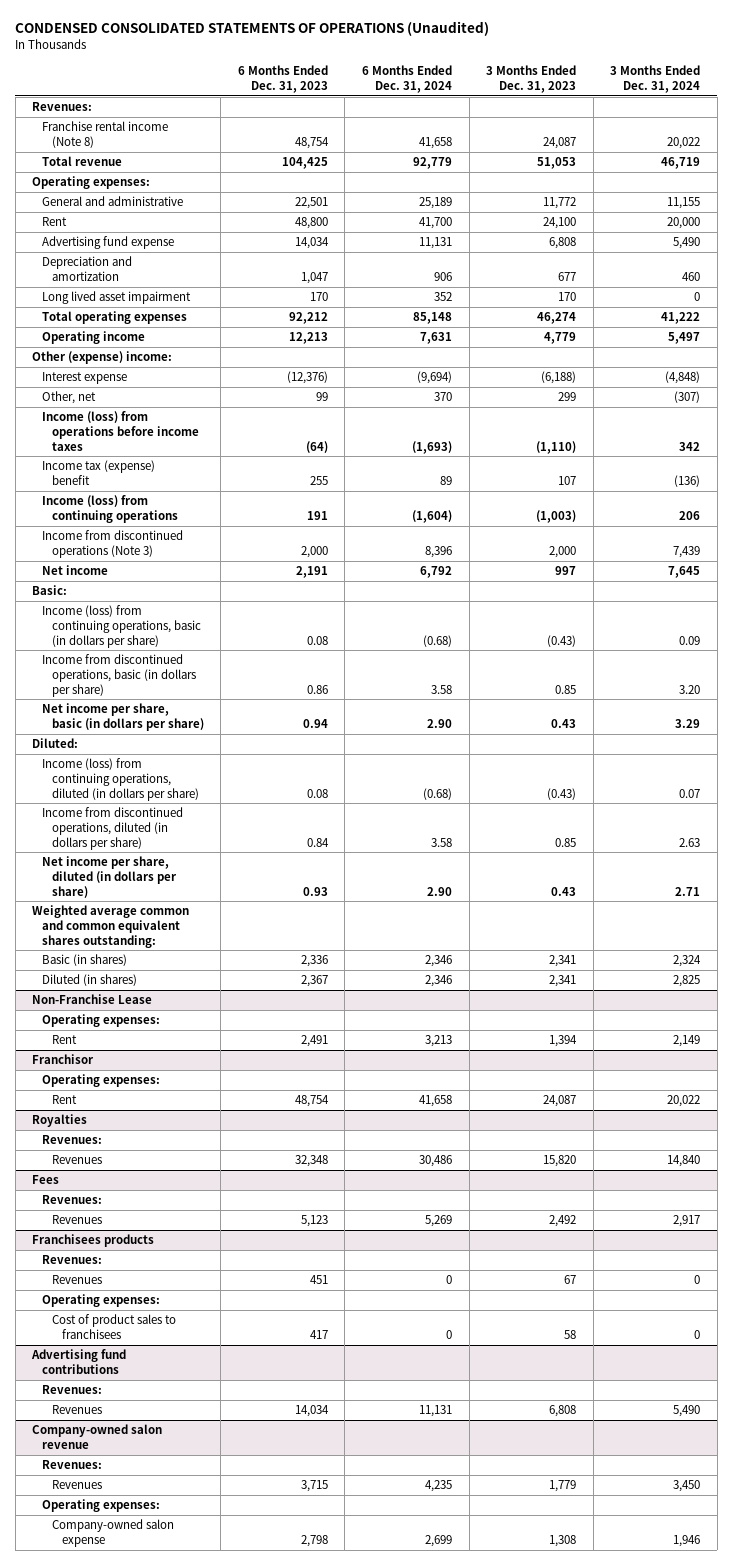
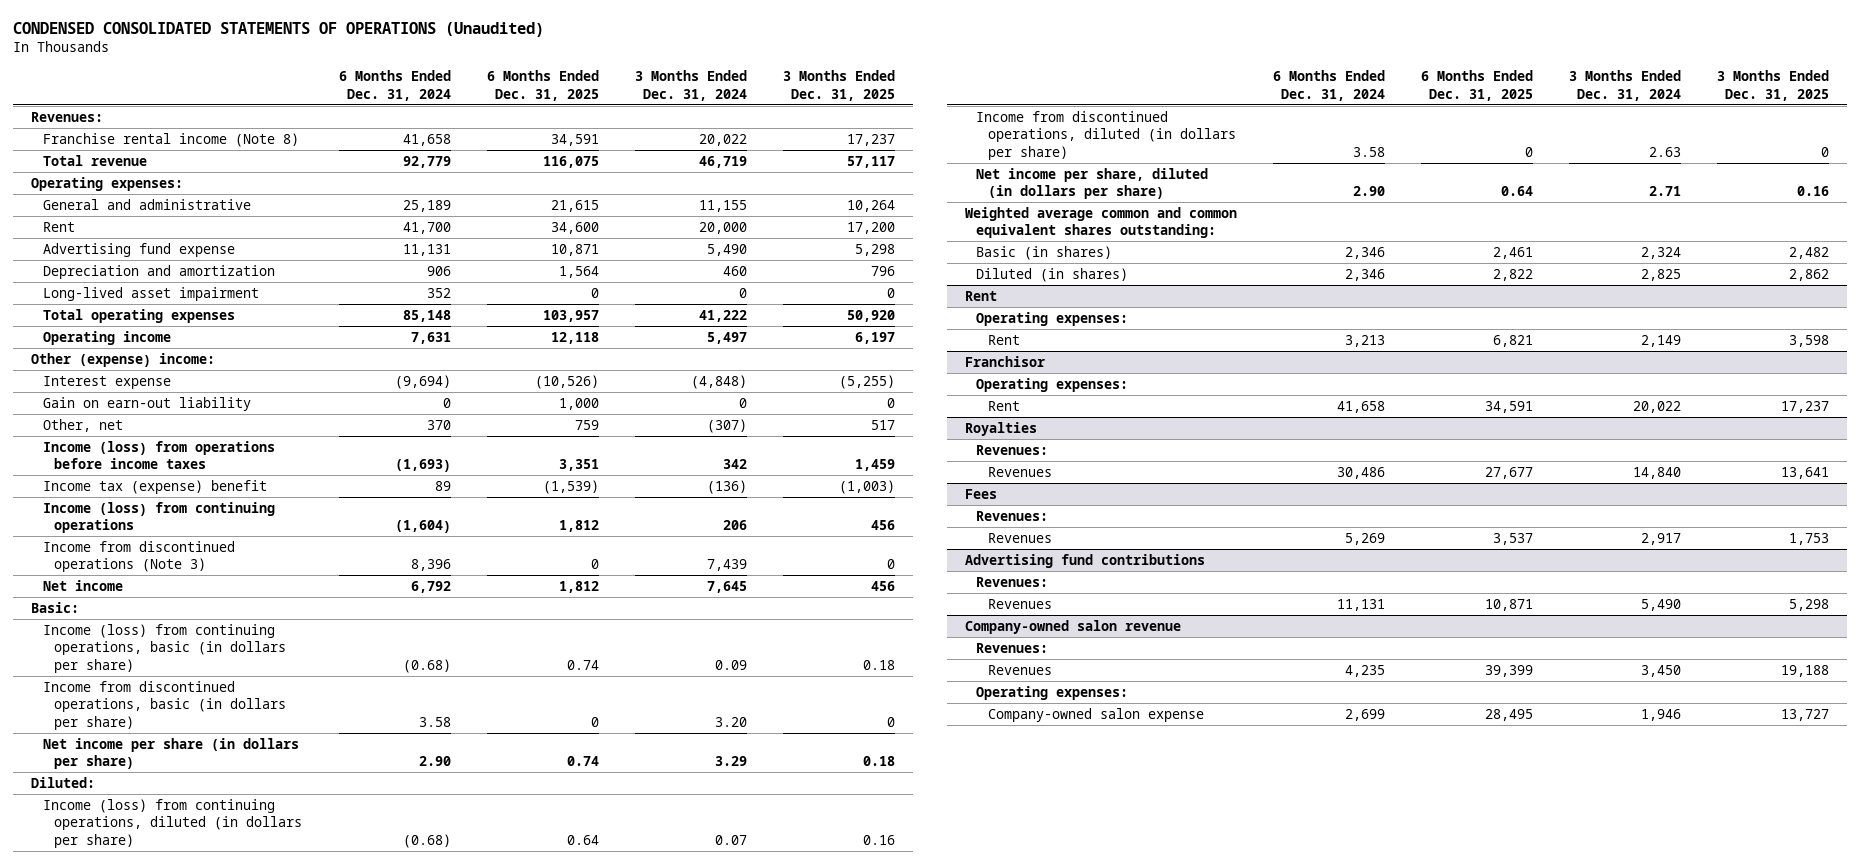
- | 6 Months Ended Dec. 31, 2023 | 6 Months Ended Dec. 31, 2024 | 3 Months Ended Dec. 31, 2023 | 3 Months Ended Dec. 31, 2024
+ | 6 Months Ended Dec. 31, 2024 | 6 Months Ended Dec. 31, 2025 | 3 Months Ended Dec. 31, 2024 | 3 Months Ended Dec. 31, 2025
- Long lived asset impairment | 170 | 352 | 170 | 0
+ Long-lived asset impairment | 352 | 0 | 0 | 0
+ Gain on earn-out liability | 0 | 1,000 | 0 | 0
- Net income per share, basic (in dollars per share) | 0.94 | 2.90 | 0.43 | 3.29
+ Net income per share (in dollars per share) | 2.90 | 0.74 | 3.29 | 0.18
- Non-Franchise Lease
+ Rent
- Franchisees products
- Revenues:
- Revenues | 451 | 0 | 67 | 0
- Operating expenses:
- Cost of product sales to franchisees | 417 | 0 | 58 | 0

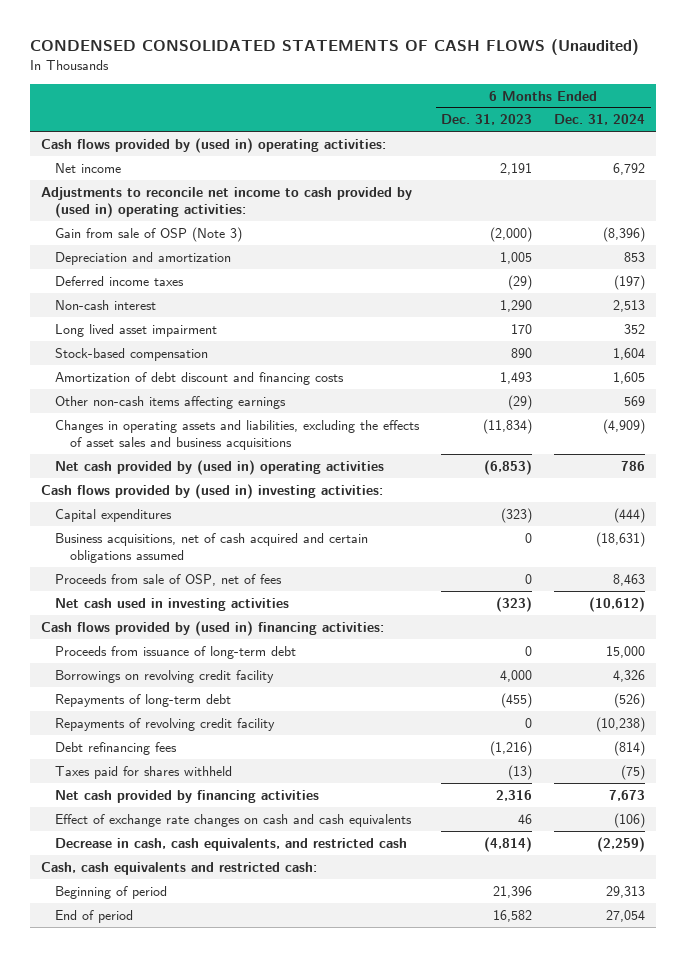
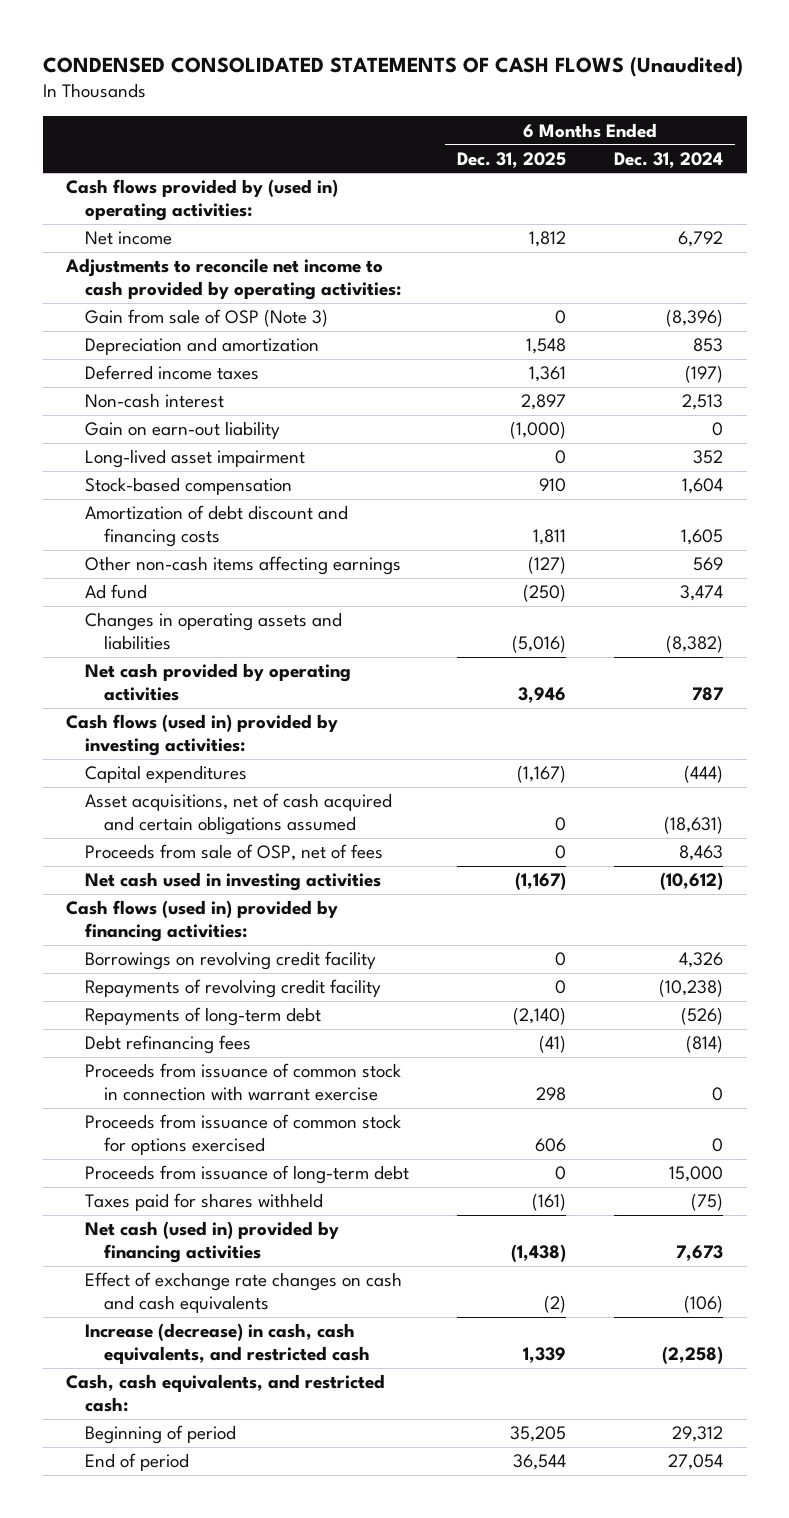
- | 6 Months Ended Dec. 31, 2023 | 6 Months Ended Dec. 31, 2024
+ | 6 Months Ended Dec. 31, 2025 | 6 Months Ended Dec. 31, 2024
- Adjustments to reconcile net income to cash provided by (used in) operating activities:
+ Adjustments to reconcile net income to cash provided by operating activities:
- Long lived asset impairment | 170 | 352
+ Gain on earn-out liability | (1,000) | 0
+ Long-lived asset impairment | 0 | 352
- Changes in operating assets and liabilities, excluding the effects of asset sales and business acquisitions | (11,834) | (4,909)
- Net cash provided by (used in) operating activities | (6,853) | 786
- Cash flows provided by (used in) investing activities:
+ Ad fund | (250) | 3,474
+ Changes in operating assets and liabilities | (5,016) | (8,382)
+ Net cash provided by operating activities | 3,946 | 787
+ Cash flows (used in) provided by investing activities:
- Business acquisitions, net of cash acquired and certain obligations assumed | 0 | (18,631)
+ Asset acquisitions, net of cash acquired and certain obligations assumed | 0 | (18,631)
- Cash flows provided by (used in) financing activities:
+ Cash flows (used in) provided by financing activities:
moved down: Repayments of long-term debt | (2,140) | (526)
+ Proceeds from issuance of common stock in connection with warrant exercise | 298 | 0
+ Proceeds from issuance of common stock for options exercised | 606 | 0
moved down: Proceeds from issuance of long-term debt | 0 | 15,000
- Net cash provided by financing activities | 2,316 | 7,673
+ Net cash (used in) provided by financing activities | (1,438) | 7,673
- Decrease in cash, cash equivalents, and restricted cash | (4,814) | (2,259)
- Cash, cash equivalents and restricted cash:
- Beginning of period | 21,396 | 29,313
+ Increase (decrease) in cash, cash equivalents, and restricted cash | 1,339 | (2,258)
+ Cash, cash equivalents, and restricted cash:
+ Beginning of period | 35,205 | 29,312

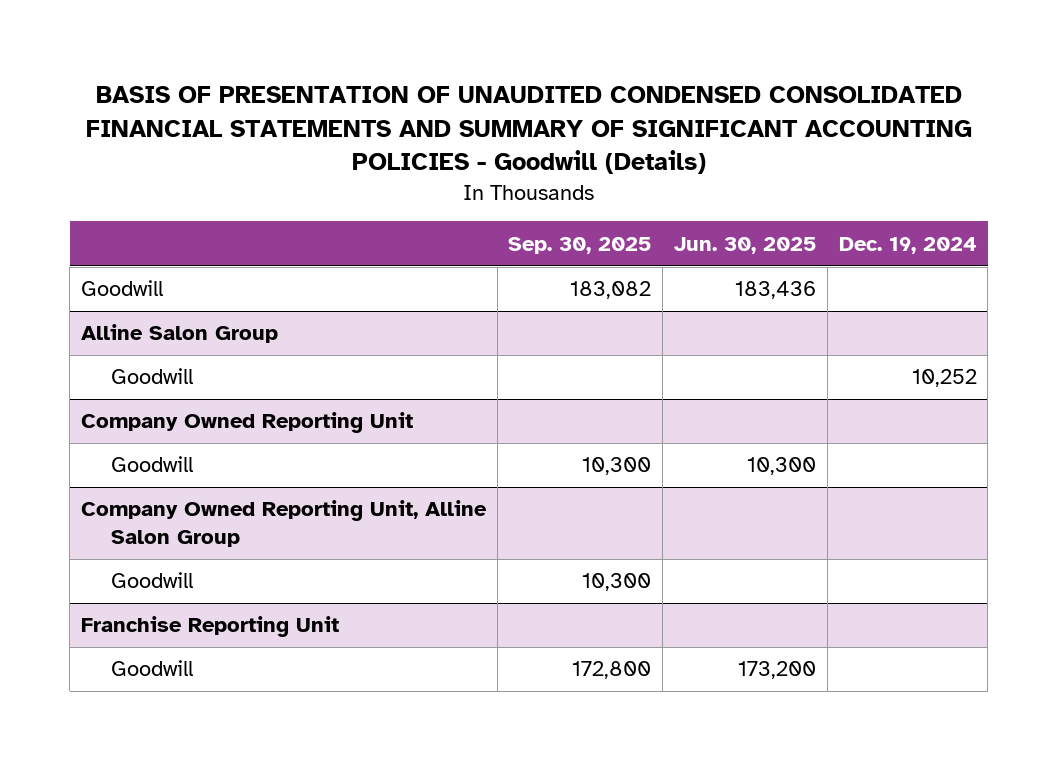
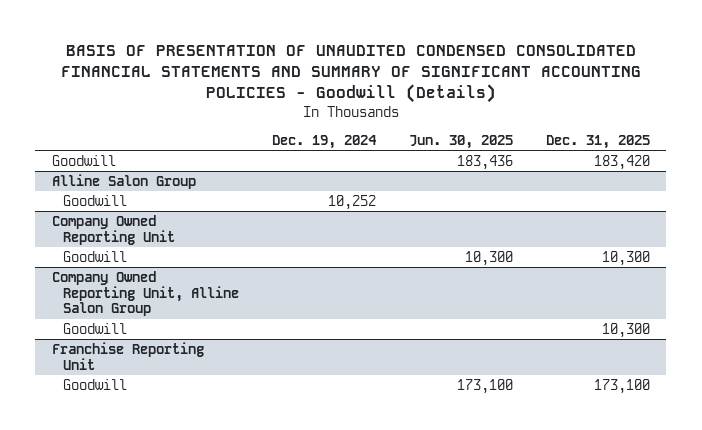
- | Sep. 30, 2025 | Jun. 30, 2025 | Dec. 19, 2024
+ | Dec. 19, 2024 | Jun. 30, 2025 | Dec. 31, 2025
@ Franchise Reporting Unit
- Goodwill | 172,800 | 173,200 |
+ Goodwill | | 173,100 | 173,100

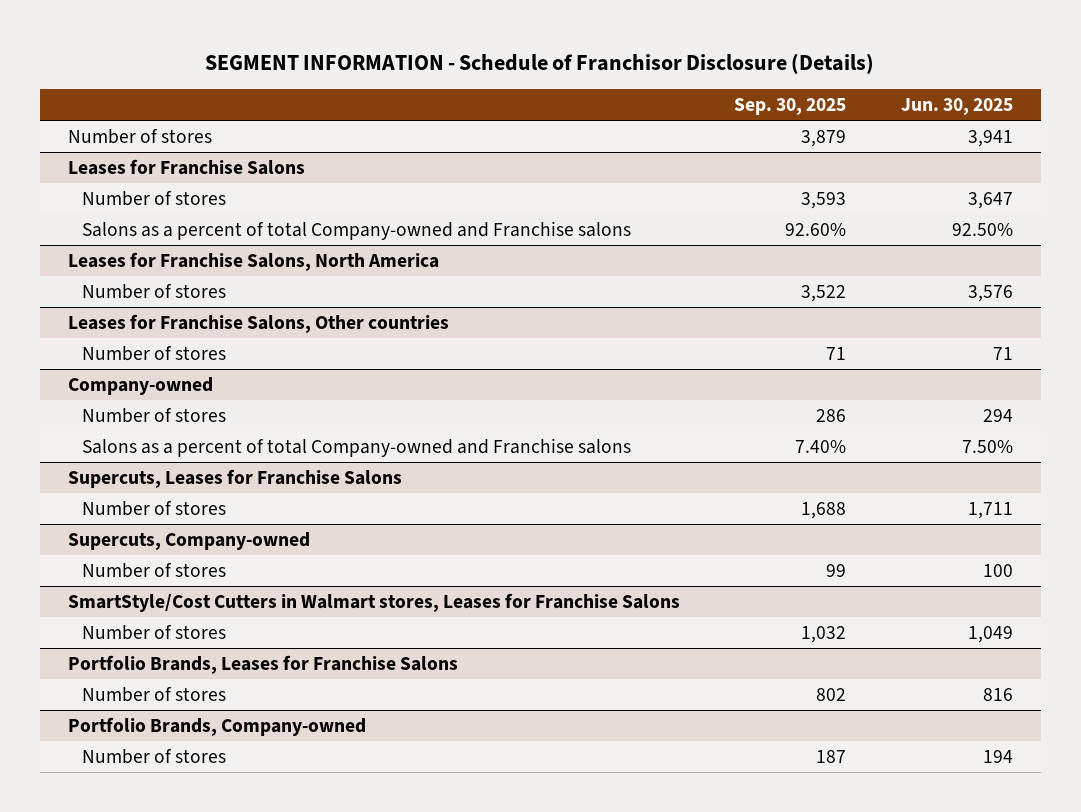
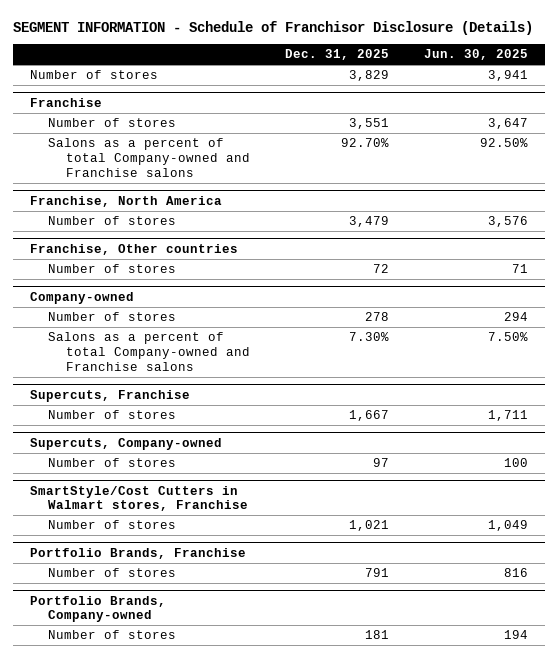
- | Sep. 30, 2025 | Jun. 30, 2025
+ | Dec. 31, 2025 | Jun. 30, 2025
- Leases for Franchise Salons
+ Franchise
- Leases for Franchise Salons, North America
+ Franchise, North America
- Leases for Franchise Salons, Other countries
+ Franchise, Other countries
- Supercuts, Leases for Franchise Salons
+ Supercuts, Franchise
- SmartStyle/Cost Cutters in Walmart stores, Leases for Franchise Salons
+ SmartStyle/Cost Cutters in Walmart stores, Franchise
- Portfolio Brands, Leases for Franchise Salons
+ Portfolio Brands, Franchise

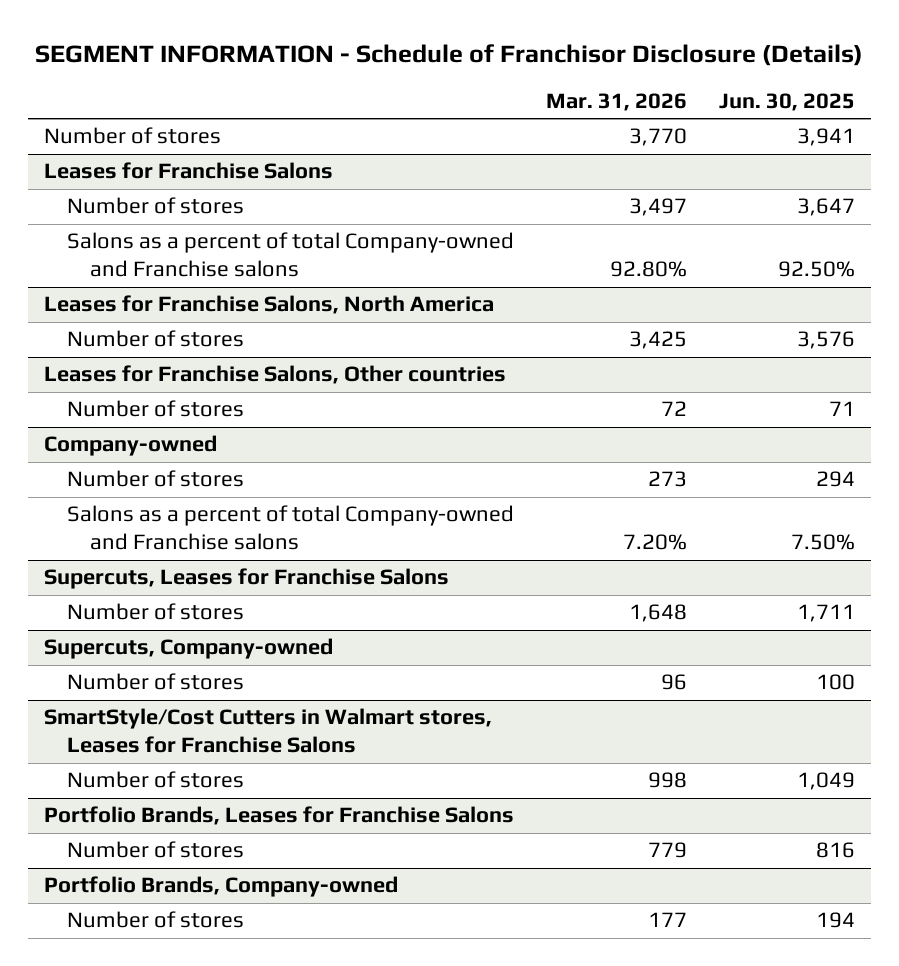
- | Dec. 31, 2025 | Jun. 30, 2025
+ | Mar. 31, 2026 | Jun. 30, 2025
- Franchise
+ Leases for Franchise Salons
- Franchise, North America
+ Leases for Franchise Salons, North America
- Franchise, Other countries
+ Leases for Franchise Salons, Other countries
- Supercuts, Franchise
+ Supercuts, Leases for Franchise Salons
- SmartStyle/Cost Cutters in Walmart stores, Franchise
+ SmartStyle/Cost Cutters in Walmart stores, Leases for Franchise Salons
- Portfolio Brands, Franchise
+ Portfolio Brands, Leases for Franchise Salons

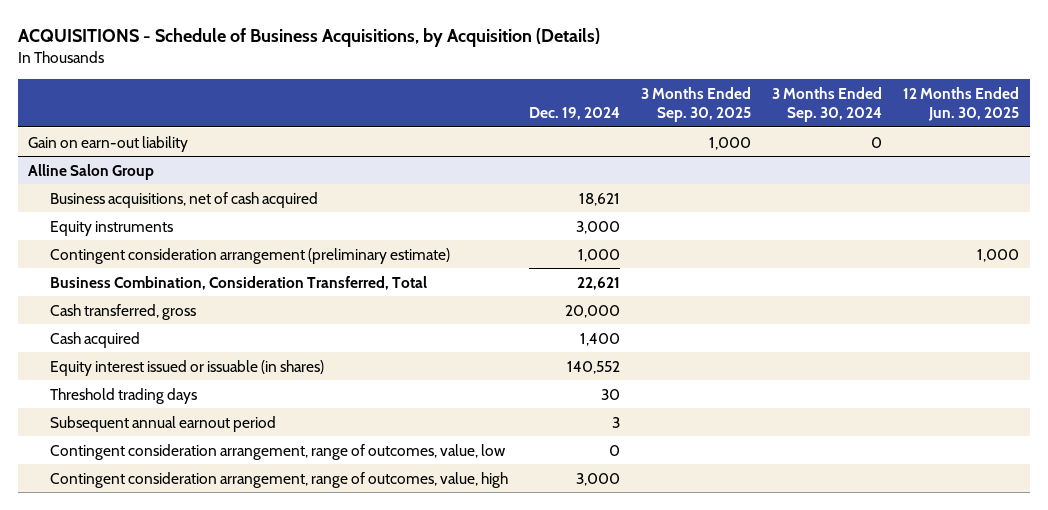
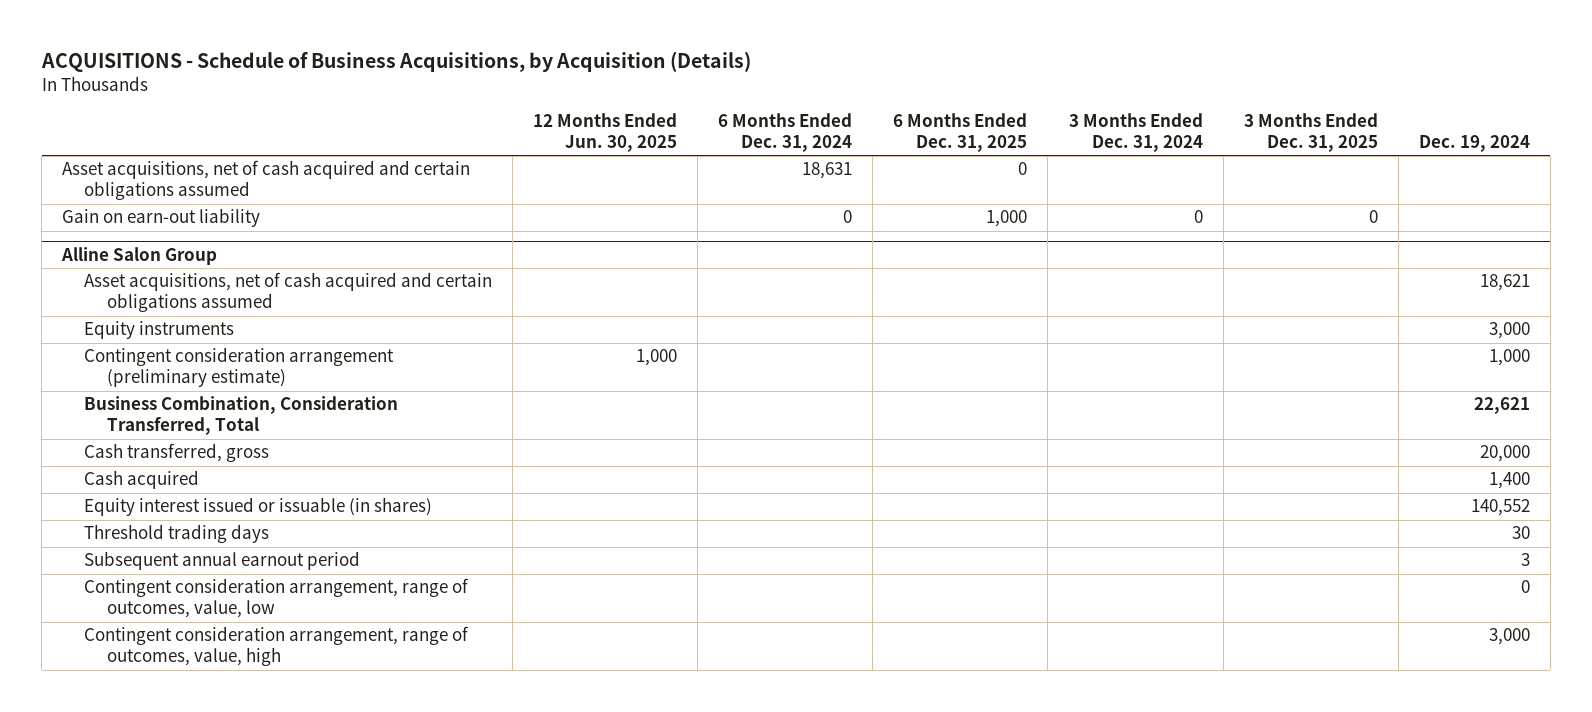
- | Dec. 19, 2024 | 3 Months Ended Sep. 30, 2025 | 3 Months Ended Sep. 30, 2024 | 12 Months Ended Jun. 30, 2025
+ | 12 Months Ended Jun. 30, 2025 | 6 Months Ended Dec. 31, 2024 | 6 Months Ended Dec. 31, 2025 | 3 Months Ended Dec. 31, 2024 | 3 Months Ended Dec. 31, 2025 | Dec. 19, 2024
+ Asset acquisitions, net of cash acquired and certain obligations assumed | | 18,631 | 0 | | |
@ Alline Salon Group
- Business acquisitions, net of cash acquired | 18,621 | | |
+ Asset acquisitions, net of cash acquired and certain obligations assumed | | | | | | 18,621

